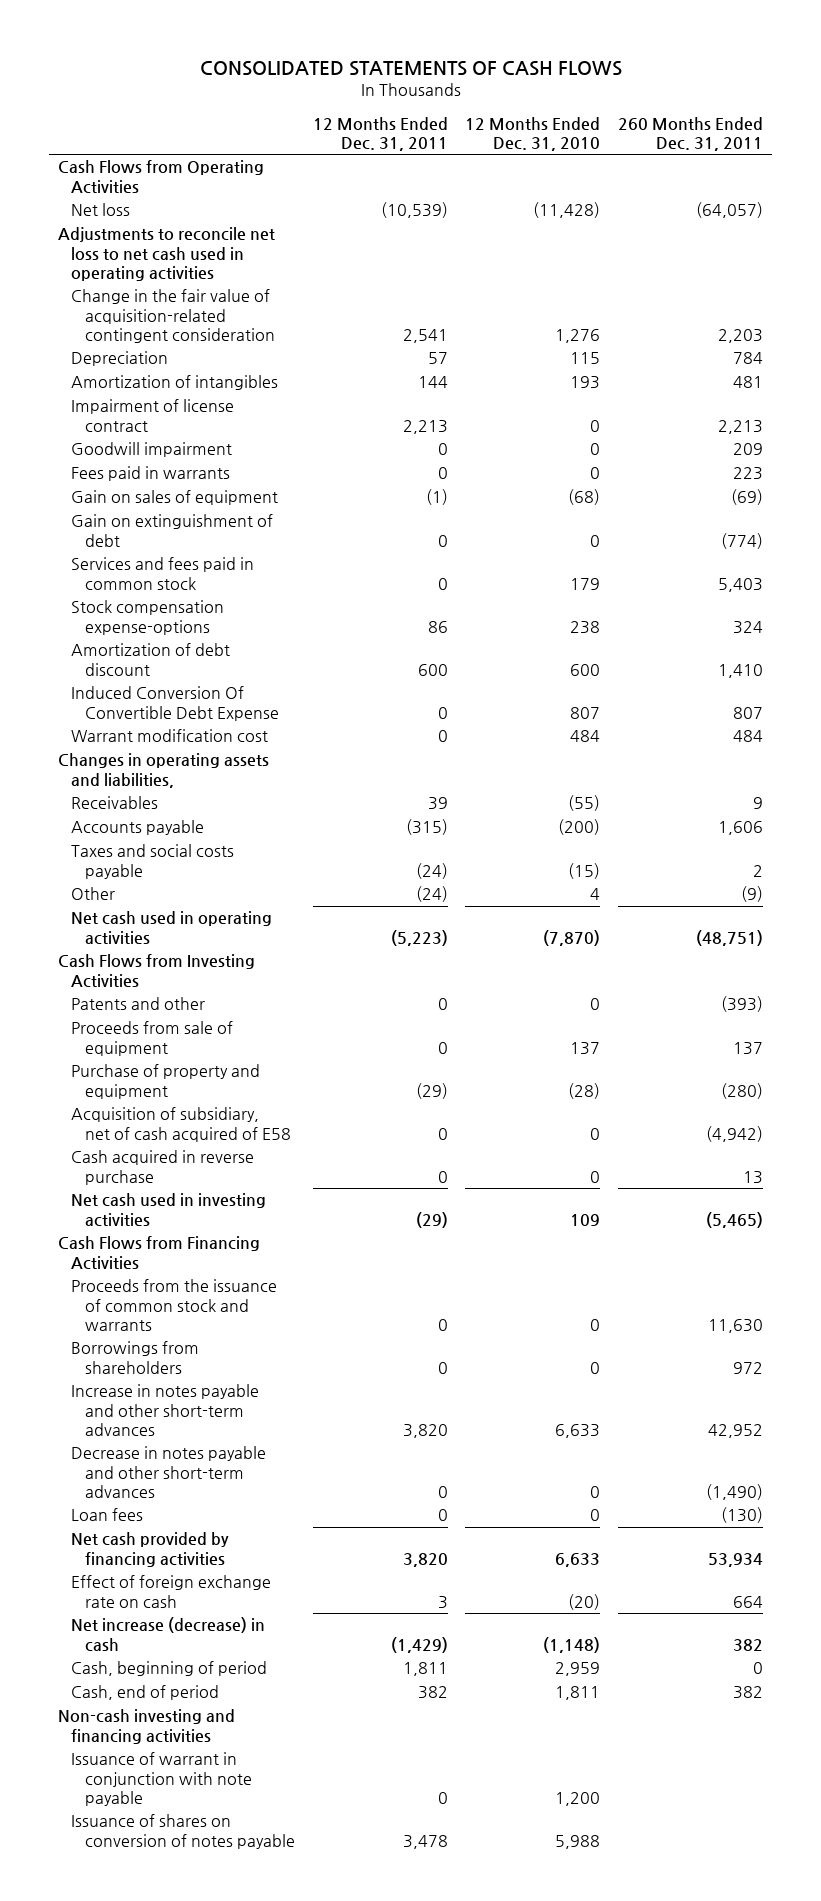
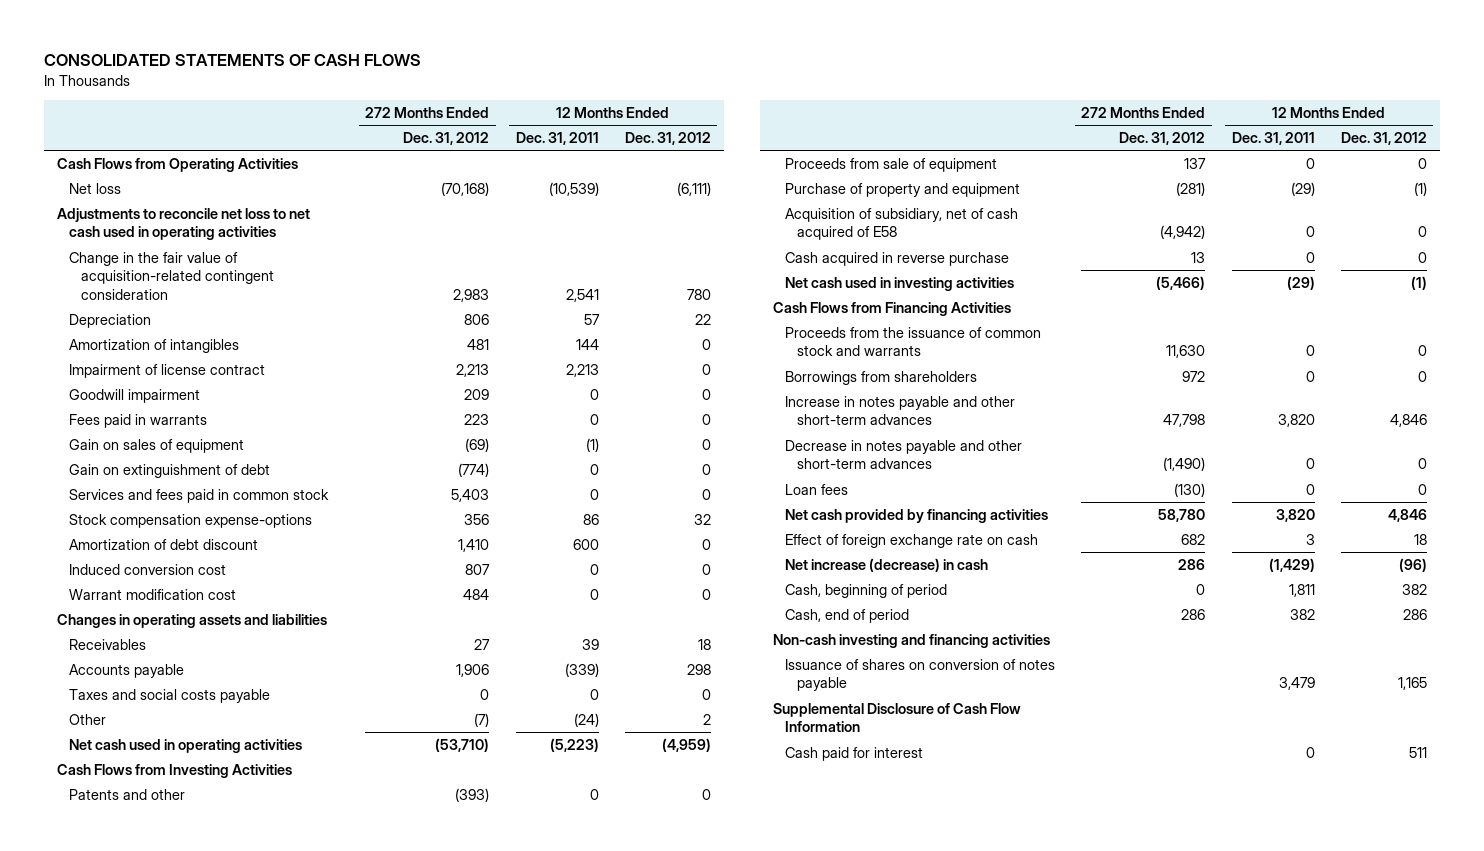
- | 12 Months Ended Dec. 31, 2011 | 12 Months Ended Dec. 31, 2010 | 260 Months Ended Dec. 31, 2011
+ | 272 Months Ended Dec. 31, 2012 | 12 Months Ended Dec. 31, 2011 | 12 Months Ended Dec. 31, 2012
- Induced Conversion Of Convertible Debt Expense | 0 | 807 | 807
+ Induced conversion cost | 807 | 0 | 0
- Changes in operating assets and liabilities,
+ Changes in operating assets and liabilities
- Accounts payable | (315) | (200) | 1,606
- Taxes and social costs payable | (24) | (15) | 2
+ Accounts payable | 1,906 | (339) | 298
+ Taxes and social costs payable | 0 | 0 | 0
- Issuance of warrant in conjunction with note payable | 0 | 1,200 |
- Issuance of shares on conversion of notes payable | 3,478 | 5,988 |
+ Issuance of shares on conversion of notes payable | | 3,479 | 1,165
+ Supplemental Disclosure of Cash Flow Information
+ Cash paid for interest | | 0 | 511

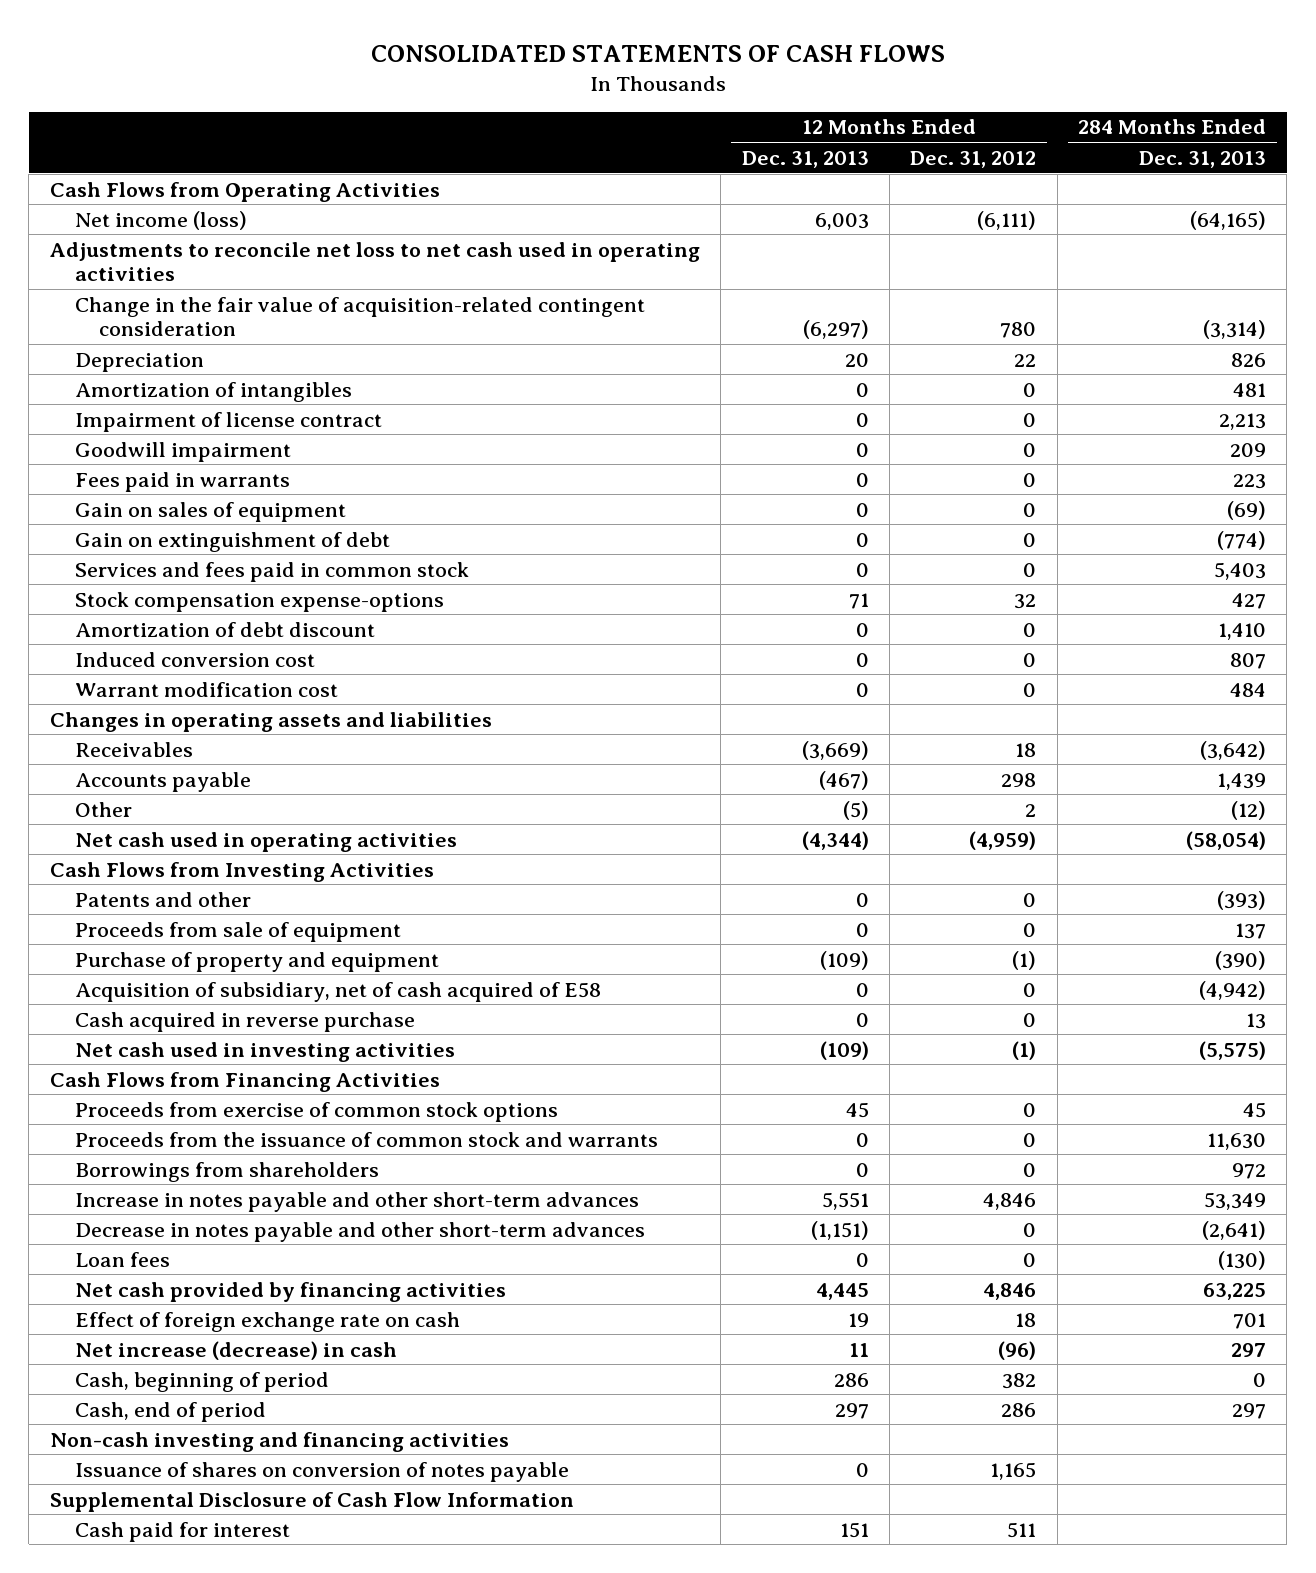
- | 272 Months Ended Dec. 31, 2012 | 12 Months Ended Dec. 31, 2011 | 12 Months Ended Dec. 31, 2012
+ | 12 Months Ended Dec. 31, 2013 | 12 Months Ended Dec. 31, 2012 | 284 Months Ended Dec. 31, 2013
- Net loss | (70,168) | (10,539) | (6,111)
+ Net income (loss) | 6,003 | (6,111) | (64,165)
- Taxes and social costs payable | 0 | 0 | 0
+ Proceeds from exercise of common stock options | 45 | 0 | 45

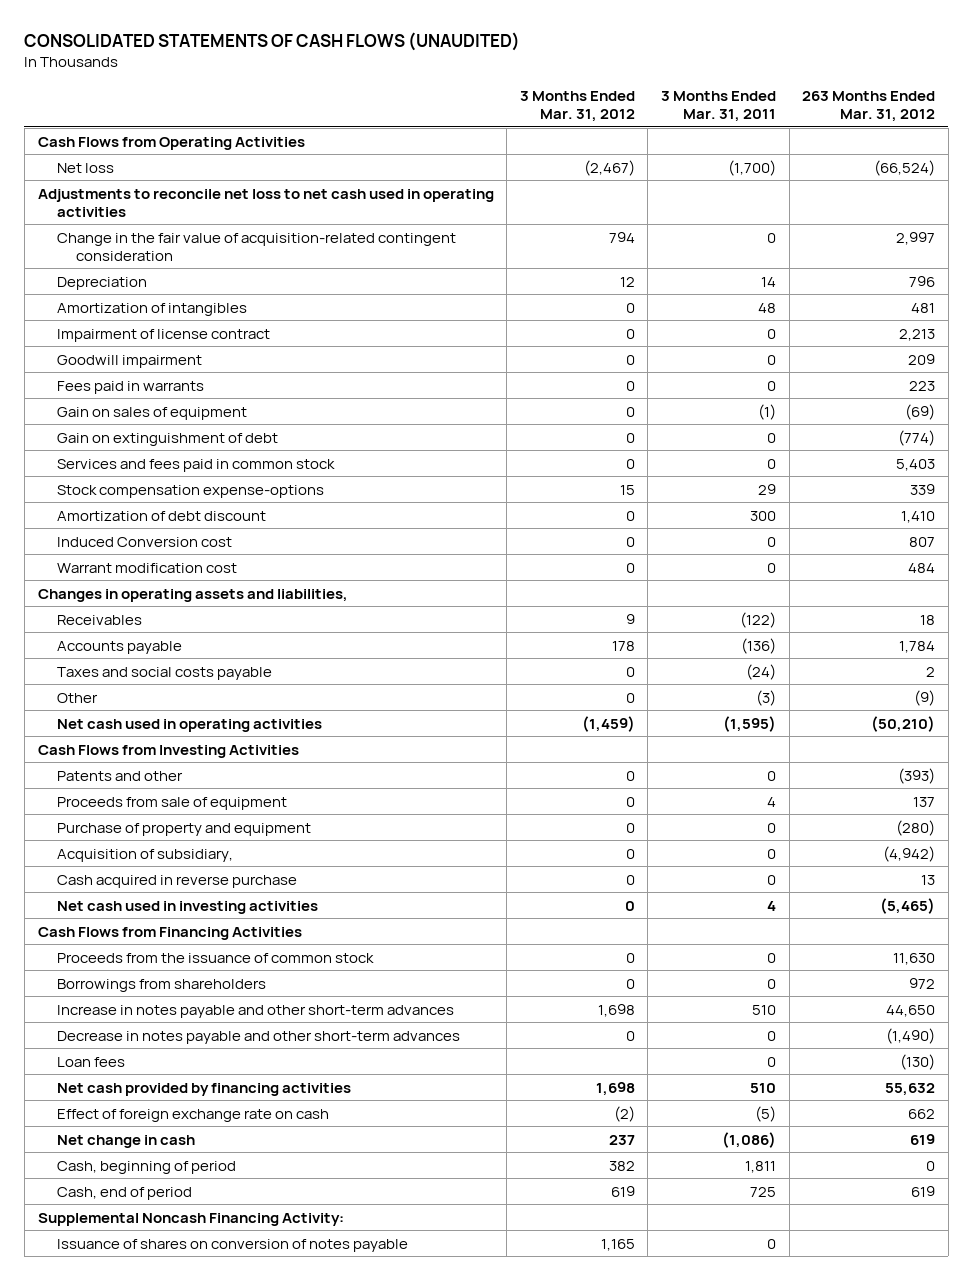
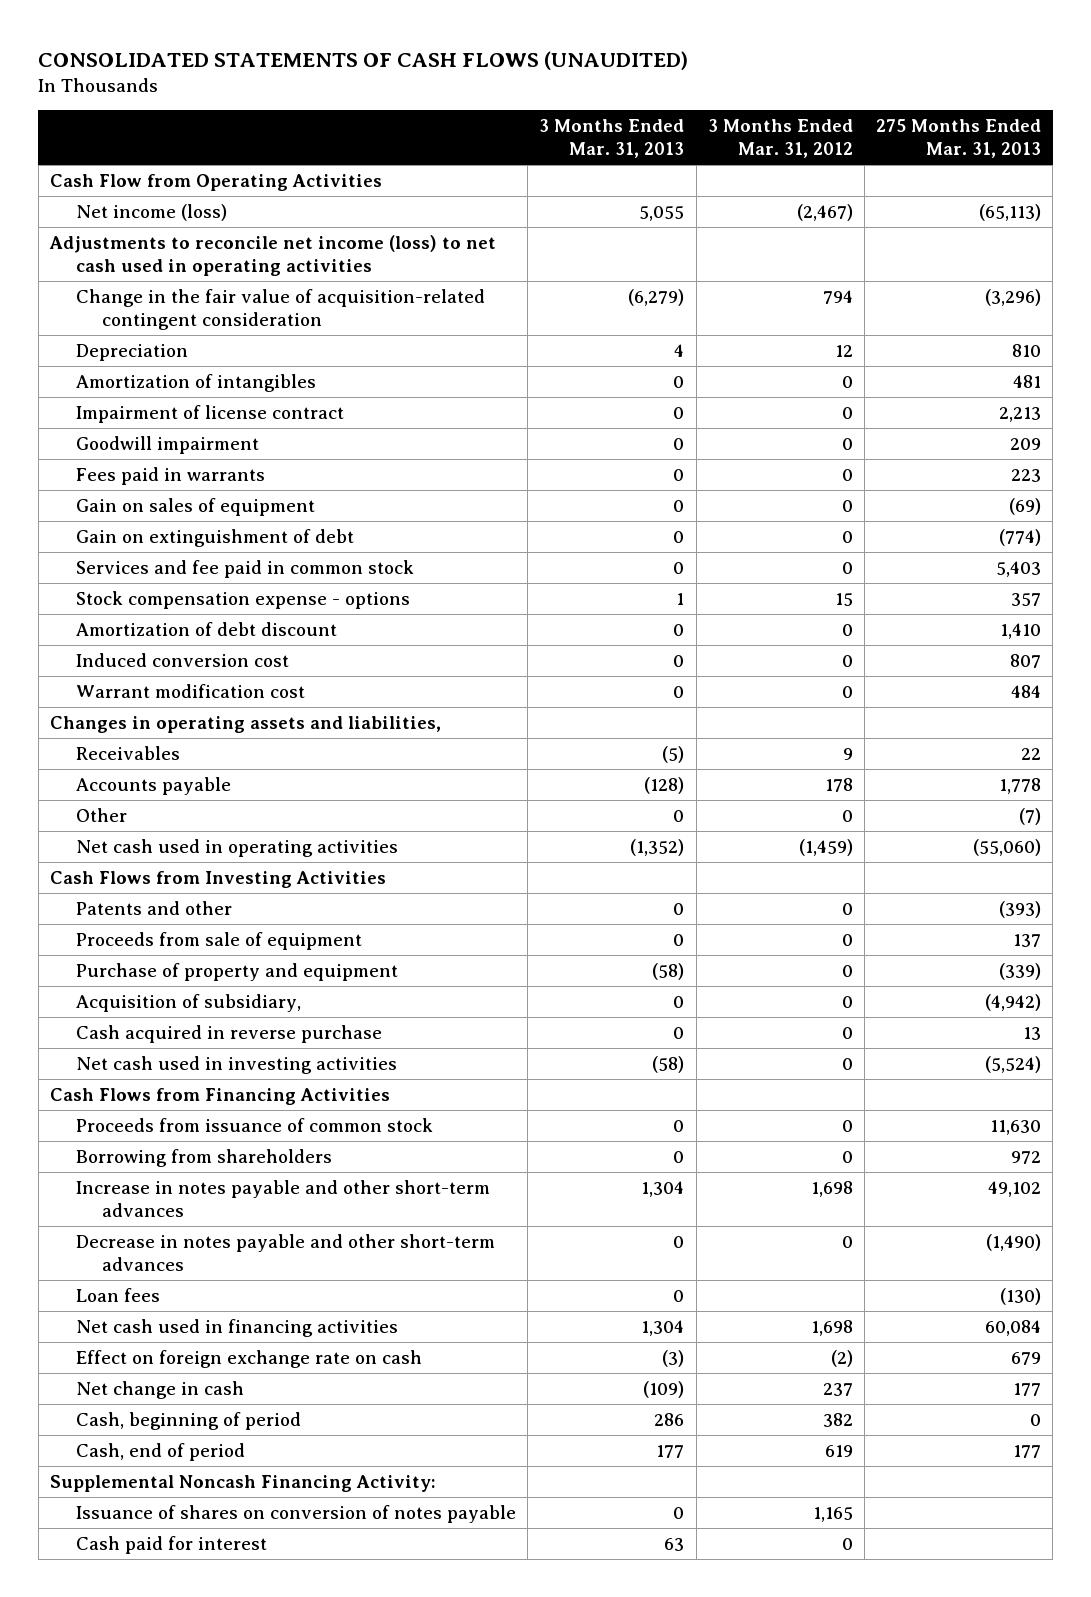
- | 3 Months Ended Mar. 31, 2012 | 3 Months Ended Mar. 31, 2011 | 263 Months Ended Mar. 31, 2012
+ | 3 Months Ended Mar. 31, 2013 | 3 Months Ended Mar. 31, 2012 | 275 Months Ended Mar. 31, 2013
- Cash Flows from Operating Activities
- Net loss | (2,467) | (1,700) | (66,524)
- Adjustments to reconcile net loss to net cash used in operating activities
+ Cash Flow from Operating Activities
+ Net income (loss) | 5,055 | (2,467) | (65,113)
+ Adjustments to reconcile net income (loss) to net cash used in operating activities
- Services and fees paid in common stock | 0 | 0 | 5,403
- Stock compensation expense-options | 15 | 29 | 339
+ Services and fee paid in common stock | 0 | 0 | 5,403
+ Stock compensation expense - options | 1 | 15 | 357
- Induced Conversion cost | 0 | 0 | 807
+ Induced conversion cost | 0 | 0 | 807
- Taxes and social costs payable | 0 | (24) | 2
- Proceeds from the issuance of common stock | 0 | 0 | 11,630
- Borrowings from shareholders | 0 | 0 | 972
+ Proceeds from issuance of common stock | 0 | 0 | 11,630
+ Borrowing from shareholders | 0 | 0 | 972
- Net cash provided by financing activities | 1,698 | 510 | 55,632
- Effect of foreign exchange rate on cash | (2) | (5) | 662
+ Net cash used in financing activities | 1,304 | 1,698 | 60,084
+ Effect on foreign exchange rate on cash | (3) | (2) | 679
+ Cash paid for interest | 63 | 0 |

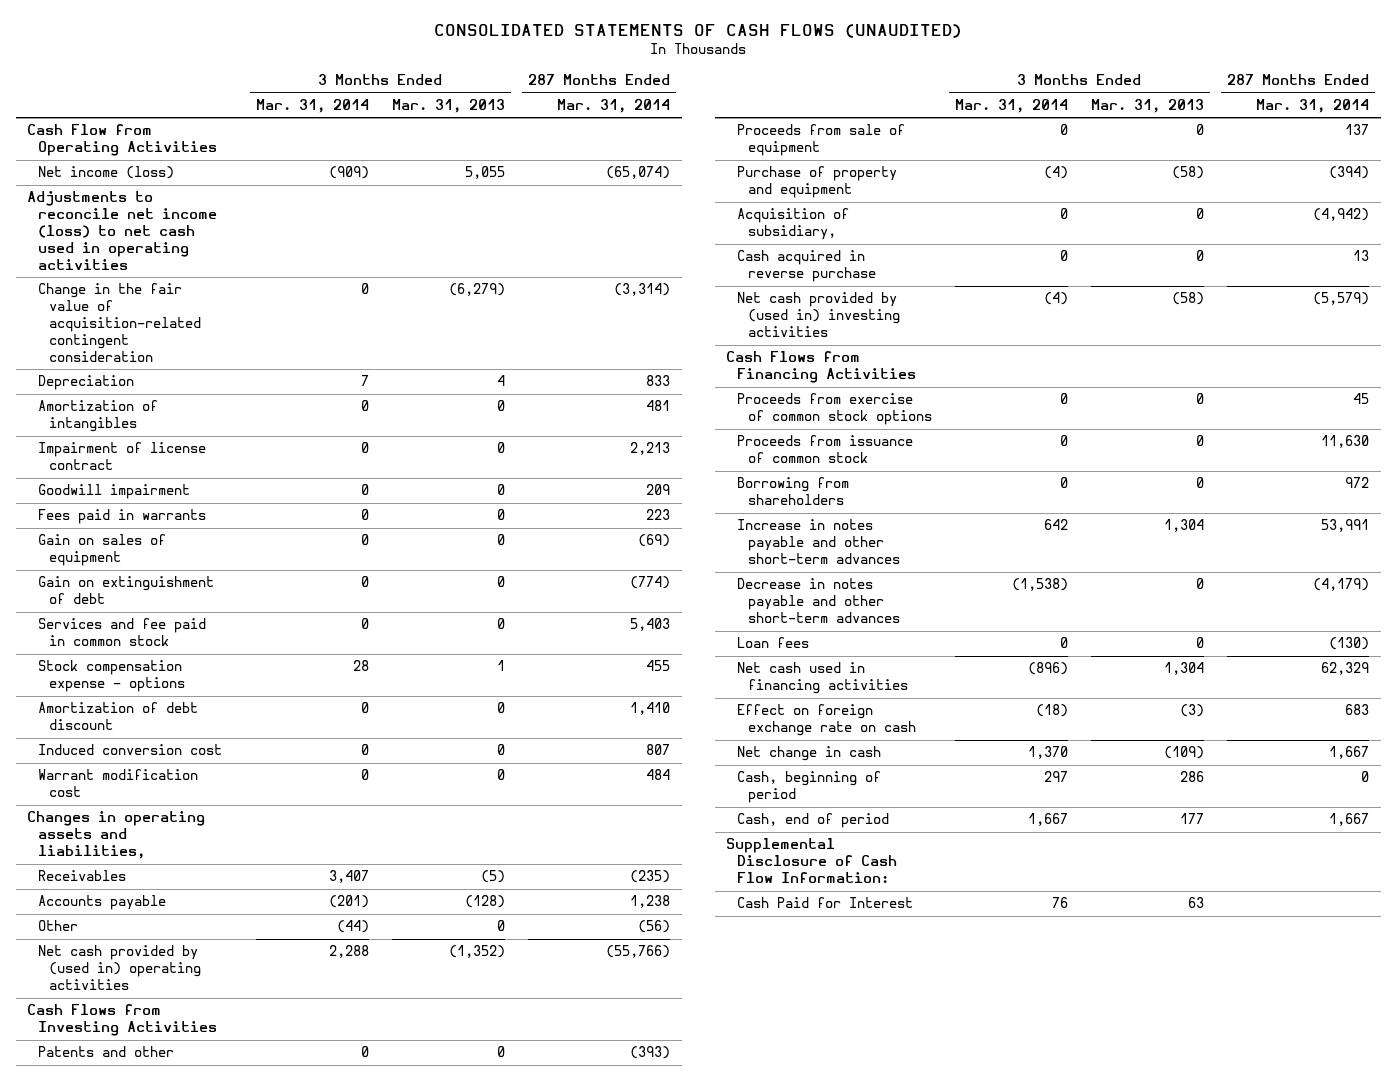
- | 3 Months Ended Mar. 31, 2013 | 3 Months Ended Mar. 31, 2012 | 275 Months Ended Mar. 31, 2013
+ | 3 Months Ended Mar. 31, 2014 | 3 Months Ended Mar. 31, 2013 | 287 Months Ended Mar. 31, 2014
- Net cash used in operating activities | (1,352) | (1,459) | (55,060)
+ Net cash provided by (used in) operating activities | 2,288 | (1,352) | (55,766)
- Net cash used in investing activities | (58) | 0 | (5,524)
+ Net cash provided by (used in) investing activities | (4) | (58) | (5,579)
+ Proceeds from exercise of common stock options | 0 | 0 | 45
- Supplemental Noncash Financing Activity:
- Issuance of shares on conversion of notes payable | 0 | 1,165 |
- Cash paid for interest | 63 | 0 |
+ Supplemental Disclosure of Cash Flow Information:
+ Cash Paid for Interest | 76 | 63 |

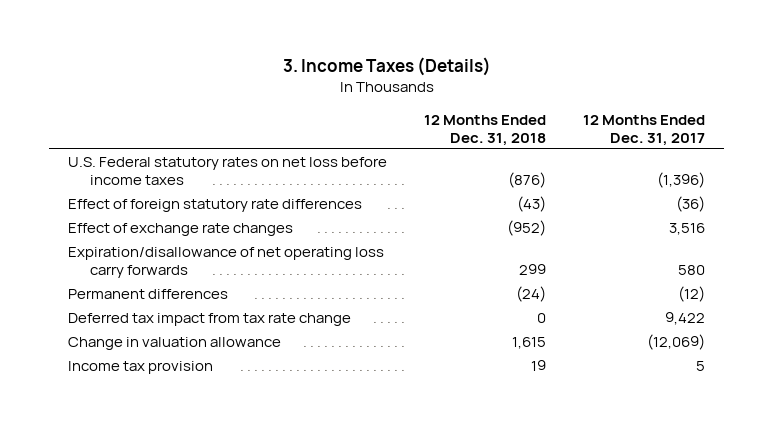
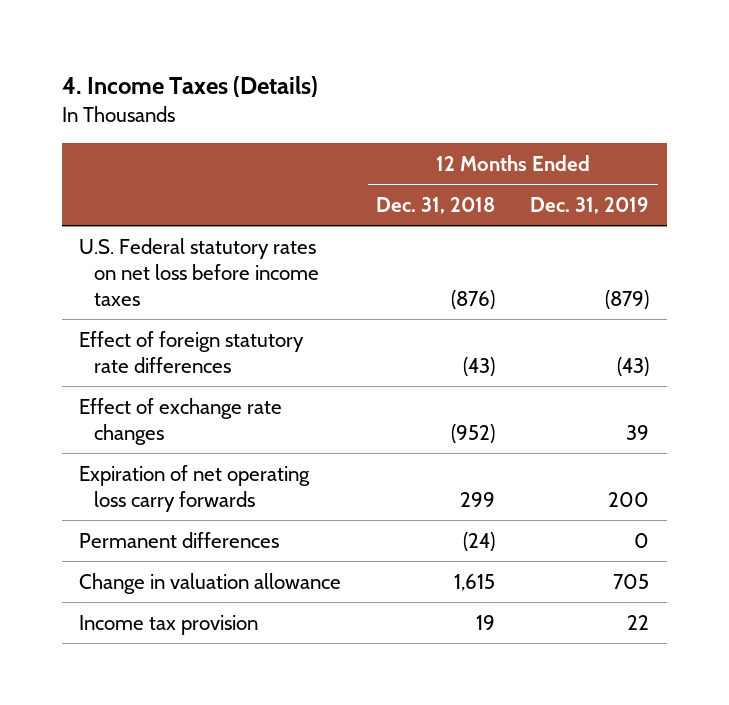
- 3. Income Taxes (Details)
+ 4. Income Taxes (Details)
- | 12 Months Ended Dec. 31, 2018 | 12 Months Ended Dec. 31, 2017
+ | 12 Months Ended Dec. 31, 2018 | 12 Months Ended Dec. 31, 2019
- Expiration/disallowance of net operating loss carry forwards | 299 | 580
+ Expiration of net operating loss carry forwards | 299 | 200
- Deferred tax impact from tax rate change | 0 | 9,422

